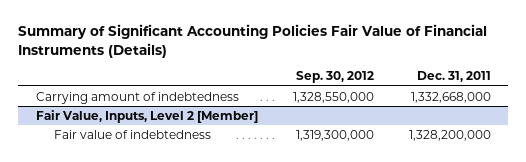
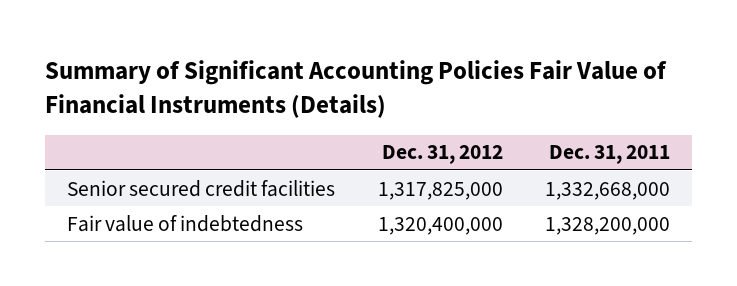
- | Sep. 30, 2012 | Dec. 31, 2011
+ | Dec. 31, 2012 | Dec. 31, 2011
- Carrying amount of indebtedness | 1,328,550,000 | 1,332,668,000
- Fair Value, Inputs, Level 2 [Member]
+ Senior secured credit facilities | 1,317,825,000 | 1,332,668,000

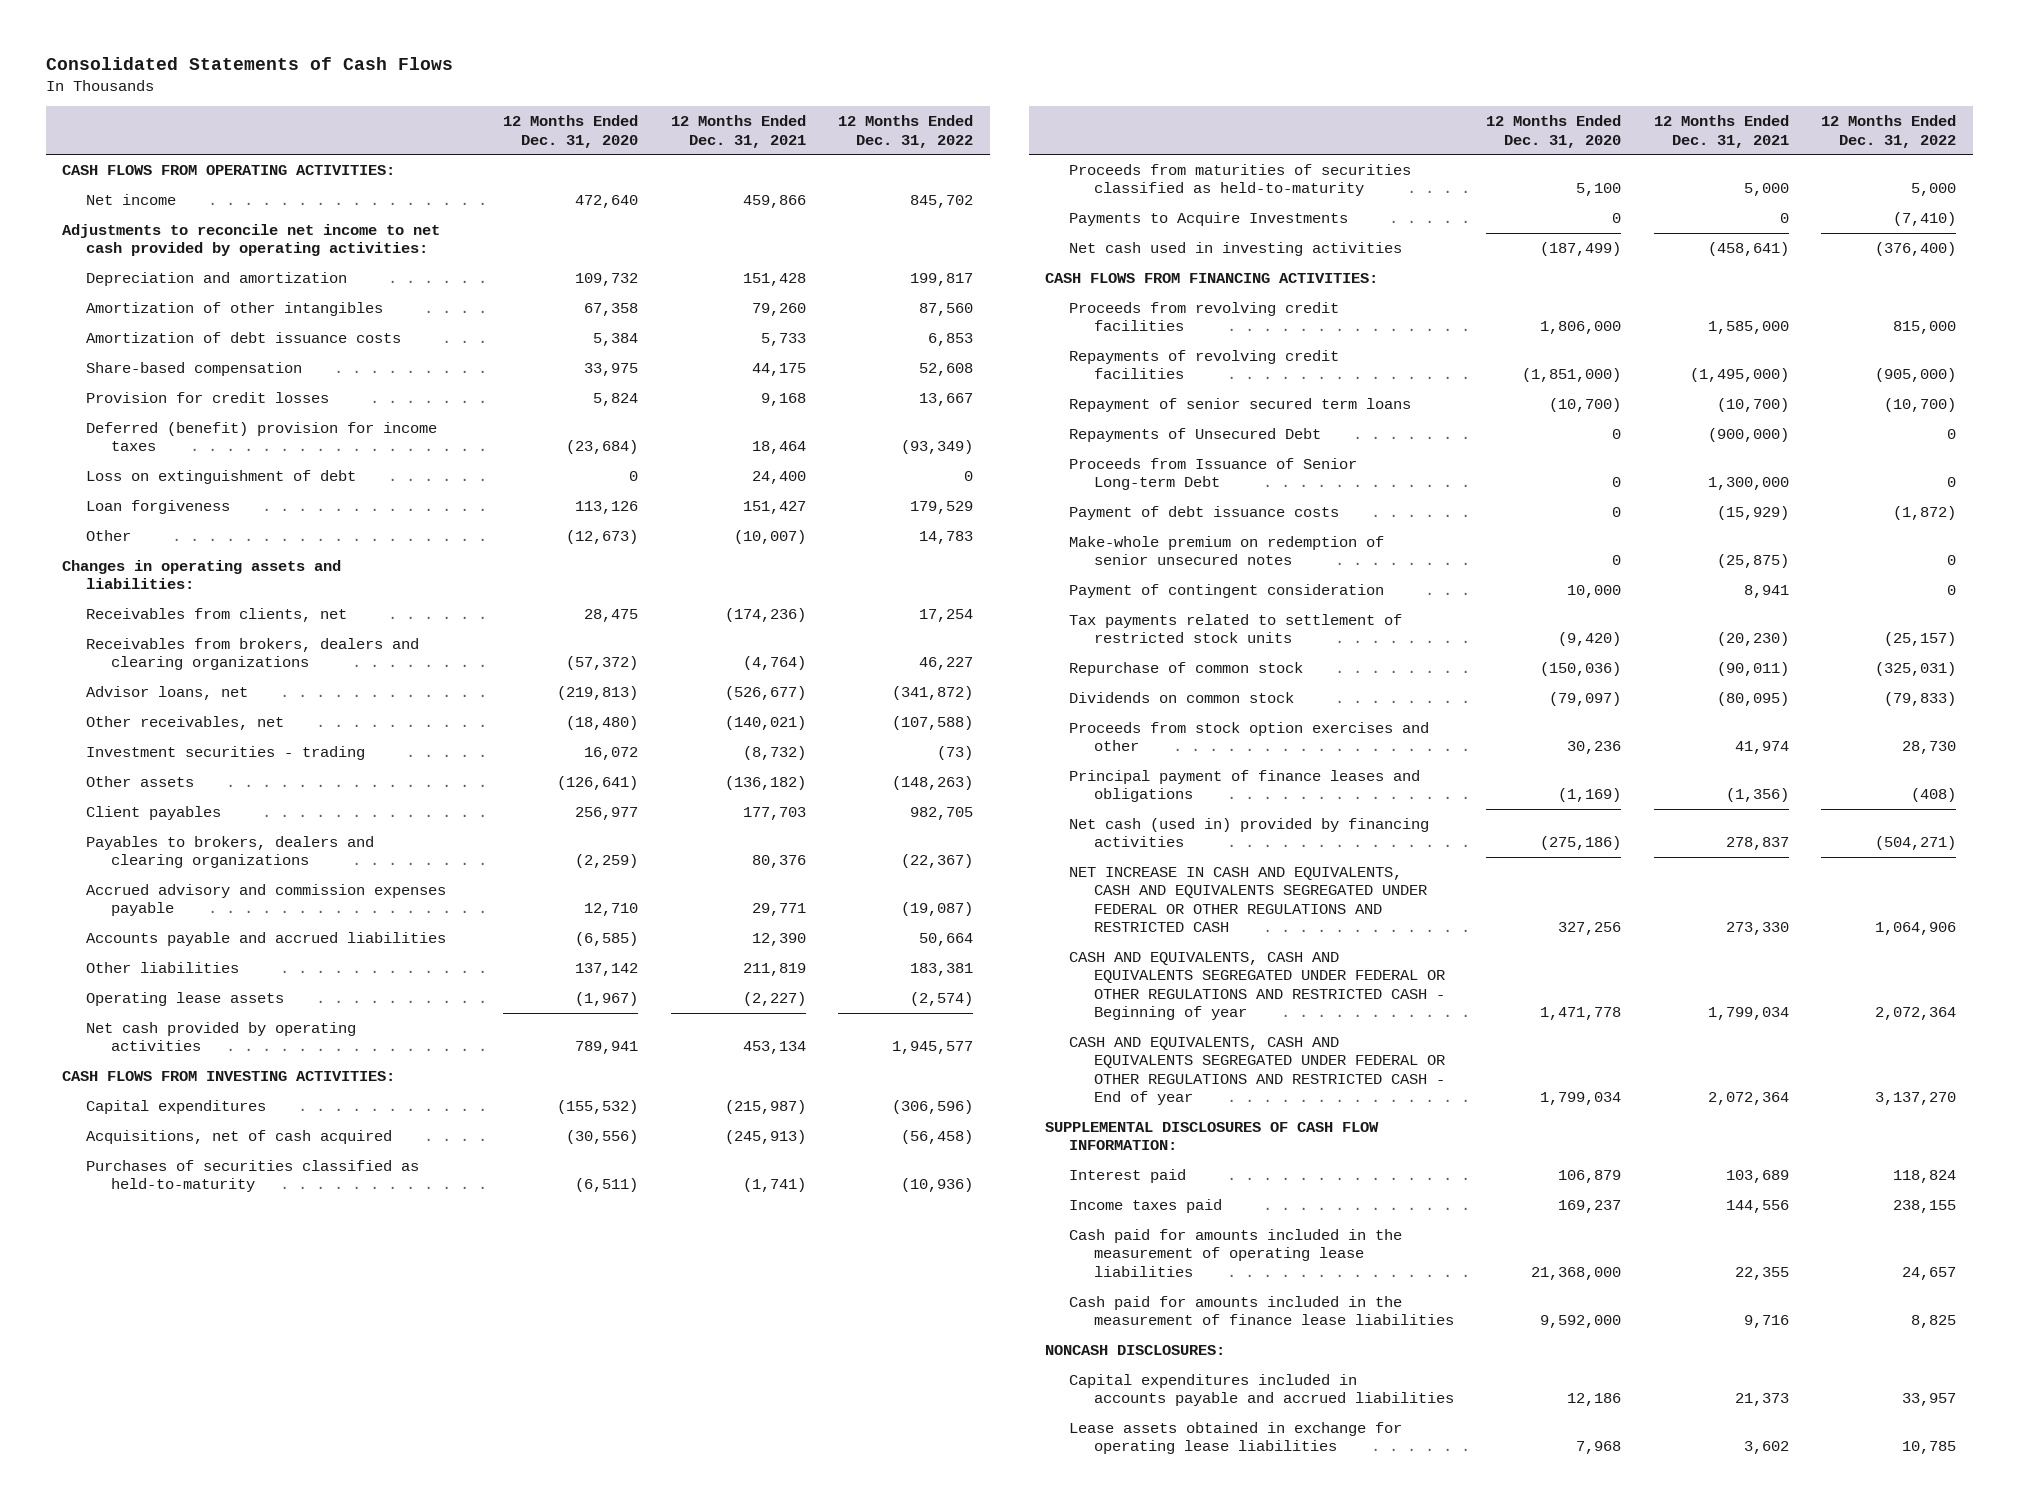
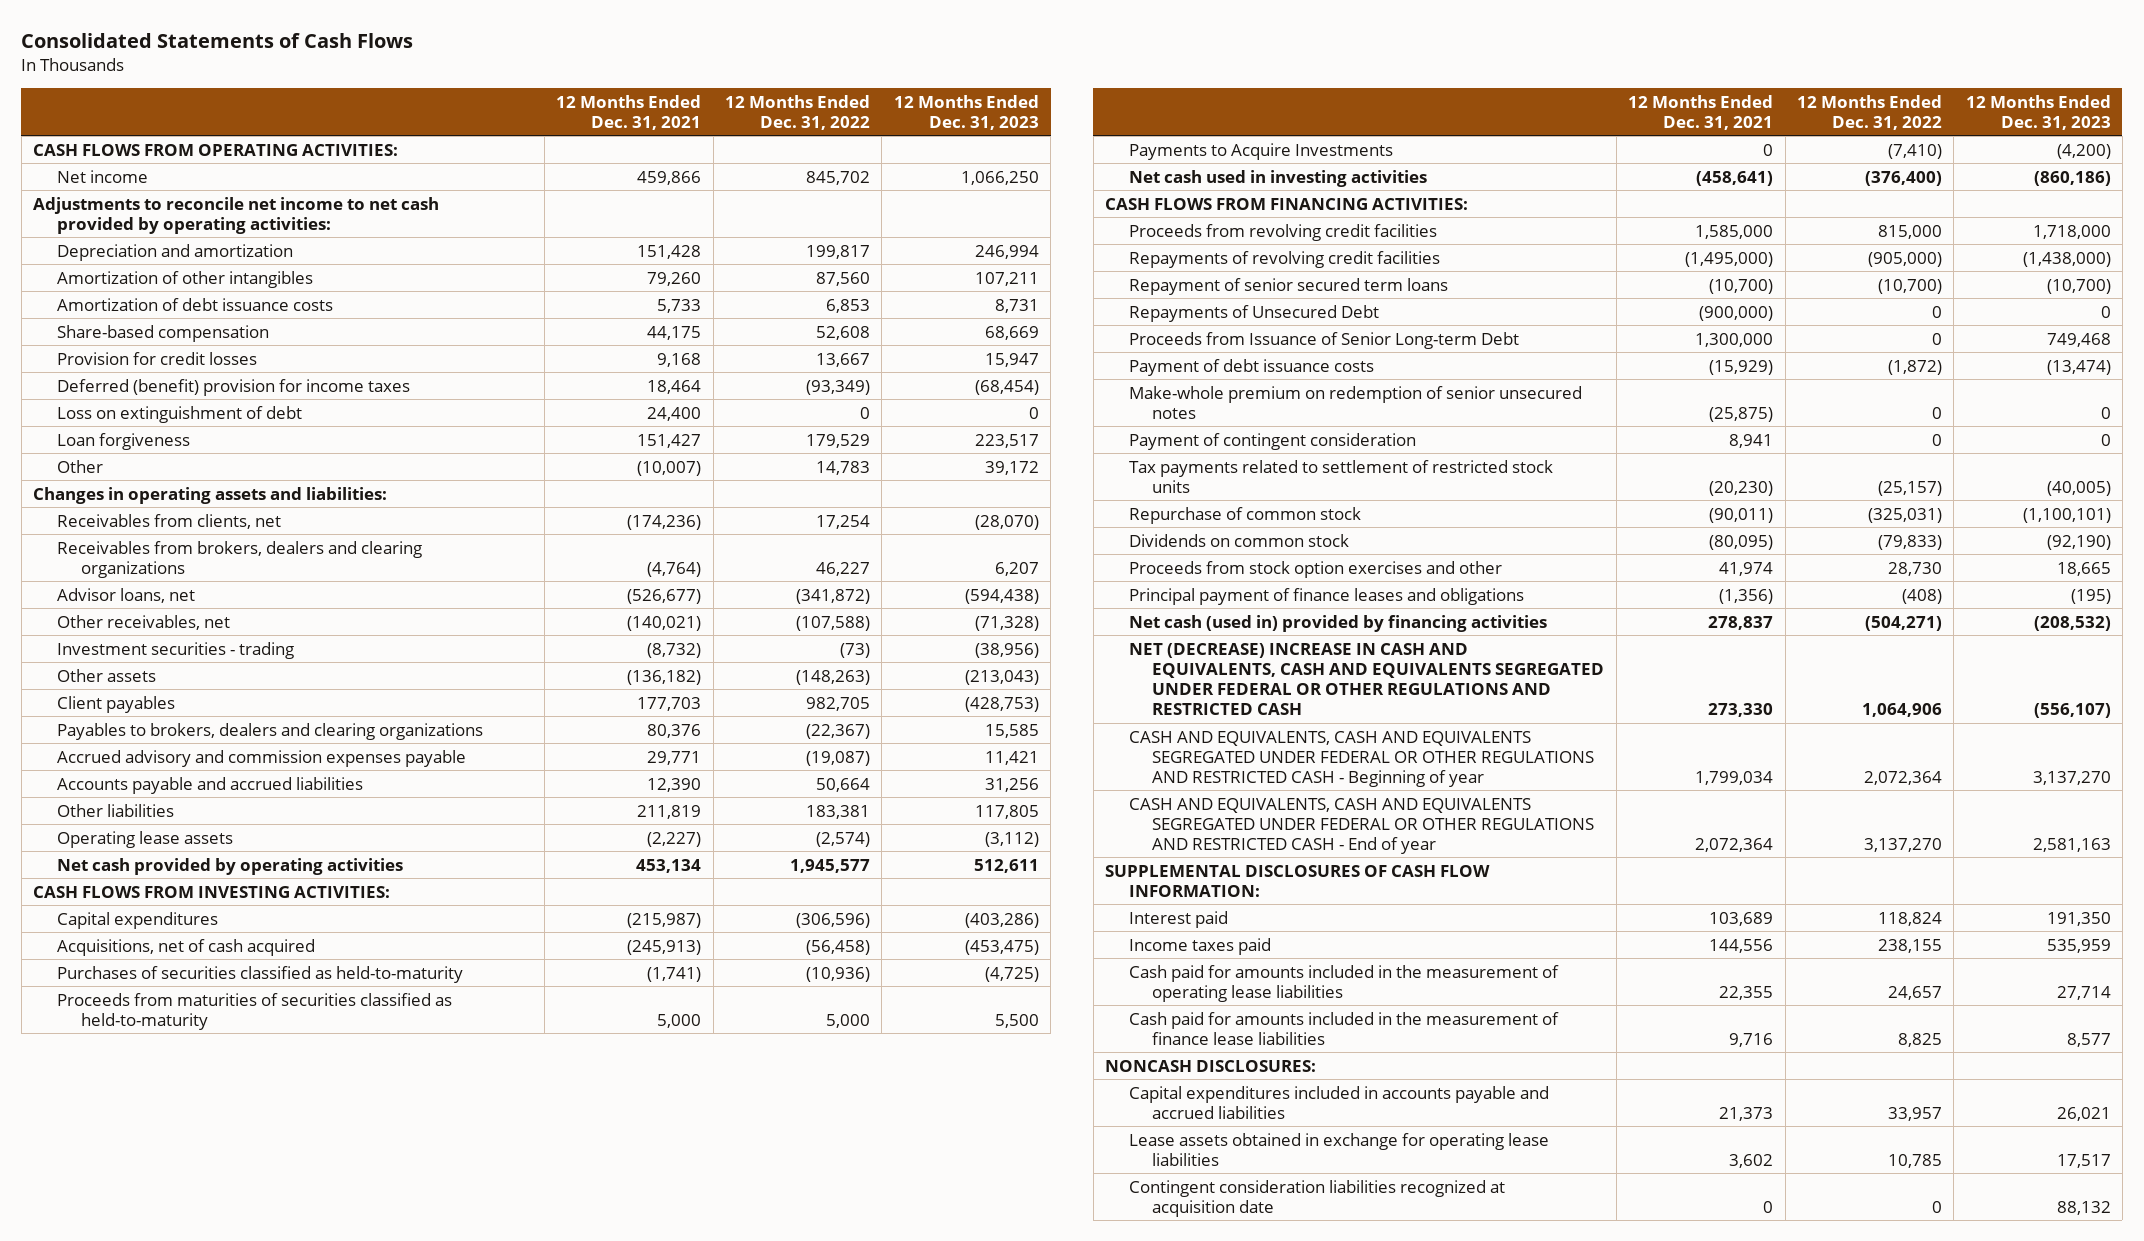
- | 12 Months Ended Dec. 31, 2020 | 12 Months Ended Dec. 31, 2021 | 12 Months Ended Dec. 31, 2022
+ | 12 Months Ended Dec. 31, 2021 | 12 Months Ended Dec. 31, 2022 | 12 Months Ended Dec. 31, 2023
- NET INCREASE IN CASH AND EQUIVALENTS, CASH AND EQUIVALENTS SEGREGATED UNDER FEDERAL OR OTHER REGULATIONS AND RESTRICTED CASH | 327,256 | 273,330 | 1,064,906
+ NET (DECREASE) INCREASE IN CASH AND EQUIVALENTS, CASH AND EQUIVALENTS SEGREGATED UNDER FEDERAL OR OTHER REGULATIONS AND RESTRICTED CASH | 273,330 | 1,064,906 | (556,107)
+ Contingent consideration liabilities recognized at acquisition date | 0 | 0 | 88,132

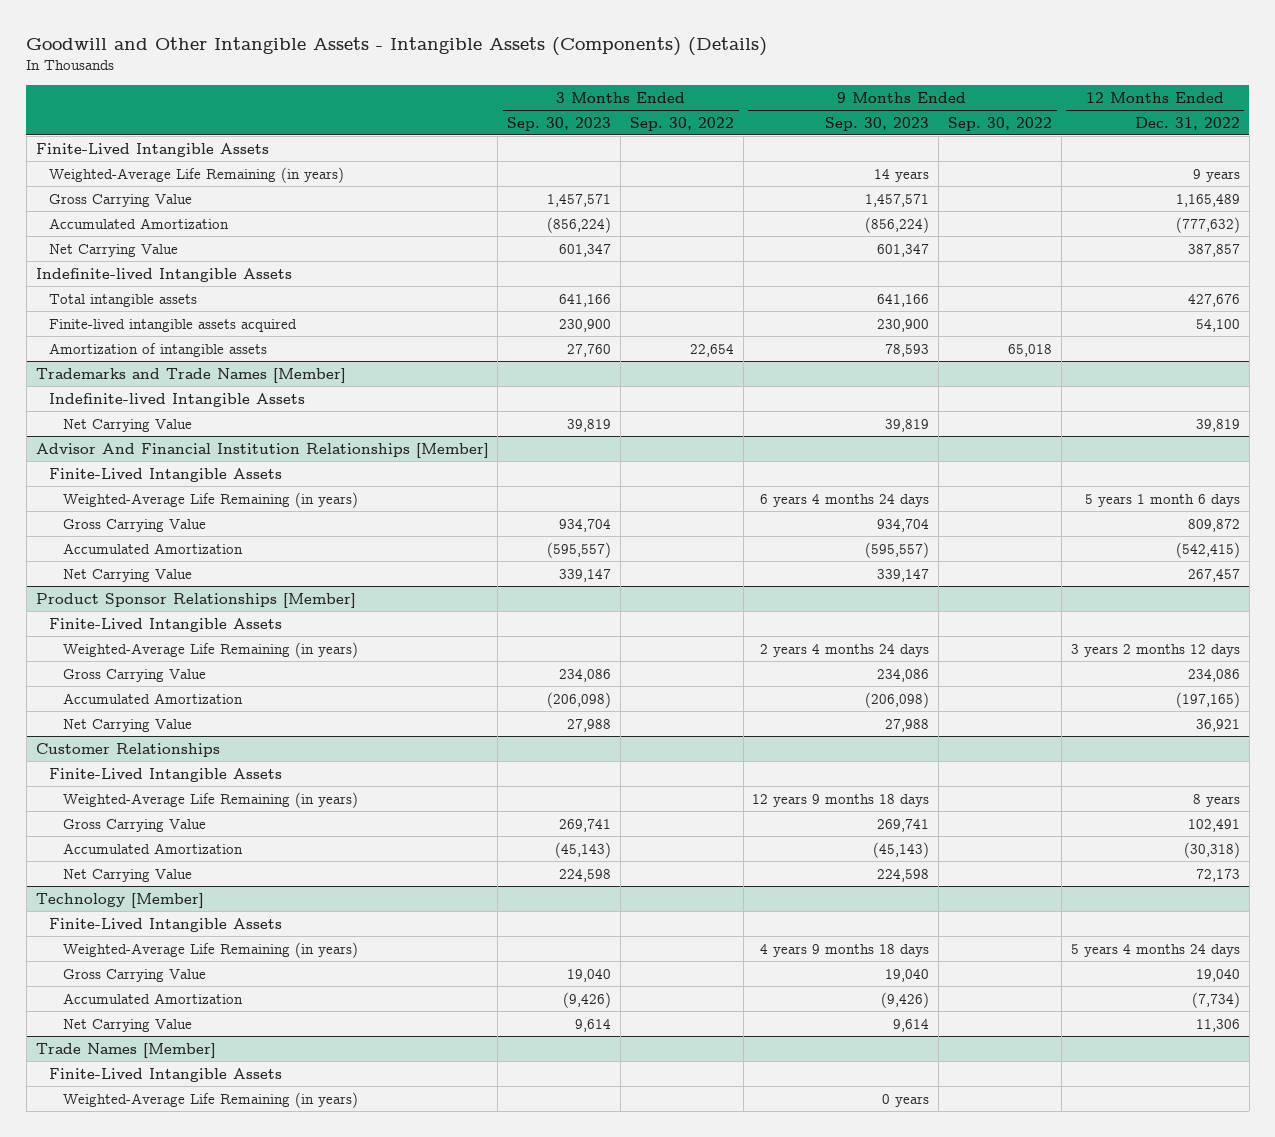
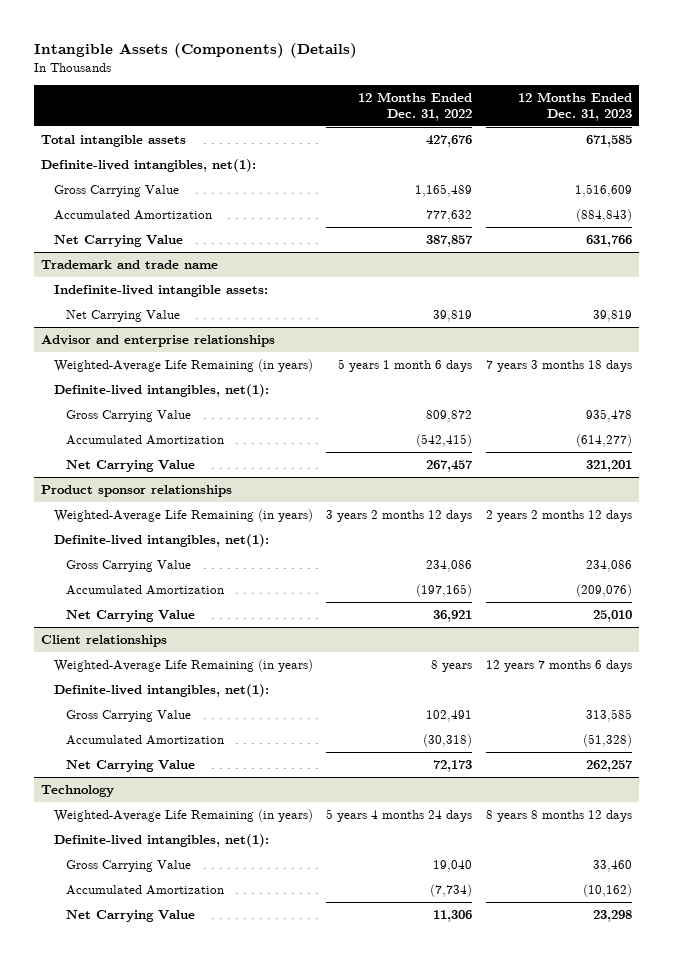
- Goodwill and Other Intangible Assets - Intangible Assets (Components) (Details)
+ Intangible Assets (Components) (Details)
- | 3 Months Ended Sep. 30, 2023 | 3 Months Ended Sep. 30, 2022 | 9 Months Ended Sep. 30, 2023 | 9 Months Ended Sep. 30, 2022 | 12 Months Ended Dec. 31, 2022
+ | 12 Months Ended Dec. 31, 2022 | 12 Months Ended Dec. 31, 2023
- Finite-Lived Intangible Assets
- Weighted-Average Life Remaining (in years) | | | 14 years | | 9 years
moved up: Total intangible assets | 427,676 | 671,585
+ Definite-lived intangibles, net(1):
- Accumulated Amortization | (856,224) | | (856,224) | | (777,632)
+ Accumulated Amortization | 777,632 | (884,843)
- Indefinite-lived Intangible Assets
- Finite-lived intangible assets acquired | 230,900 | | 230,900 | | 54,100
- Amortization of intangible assets | 27,760 | 22,654 | 78,593 | 65,018 |
- Trademarks and Trade Names [Member]
- Indefinite-lived Intangible Assets
+ Trademark and trade name
+ Indefinite-lived intangible assets:
- Advisor And Financial Institution Relationships [Member]
- Finite-Lived Intangible Assets
+ Advisor and enterprise relationships
+ Definite-lived intangibles, net(1):
- Product Sponsor Relationships [Member]
- Finite-Lived Intangible Assets
+ Product sponsor relationships
+ Definite-lived intangibles, net(1):
- Customer Relationships
- Finite-Lived Intangible Assets
+ Client relationships
+ Definite-lived intangibles, net(1):
- Technology [Member]
- Finite-Lived Intangible Assets
+ Technology
+ Definite-lived intangibles, net(1):
- Trade Names [Member]
- Finite-Lived Intangible Assets
- Weighted-Average Life Remaining (in years) | | | 0 years | |

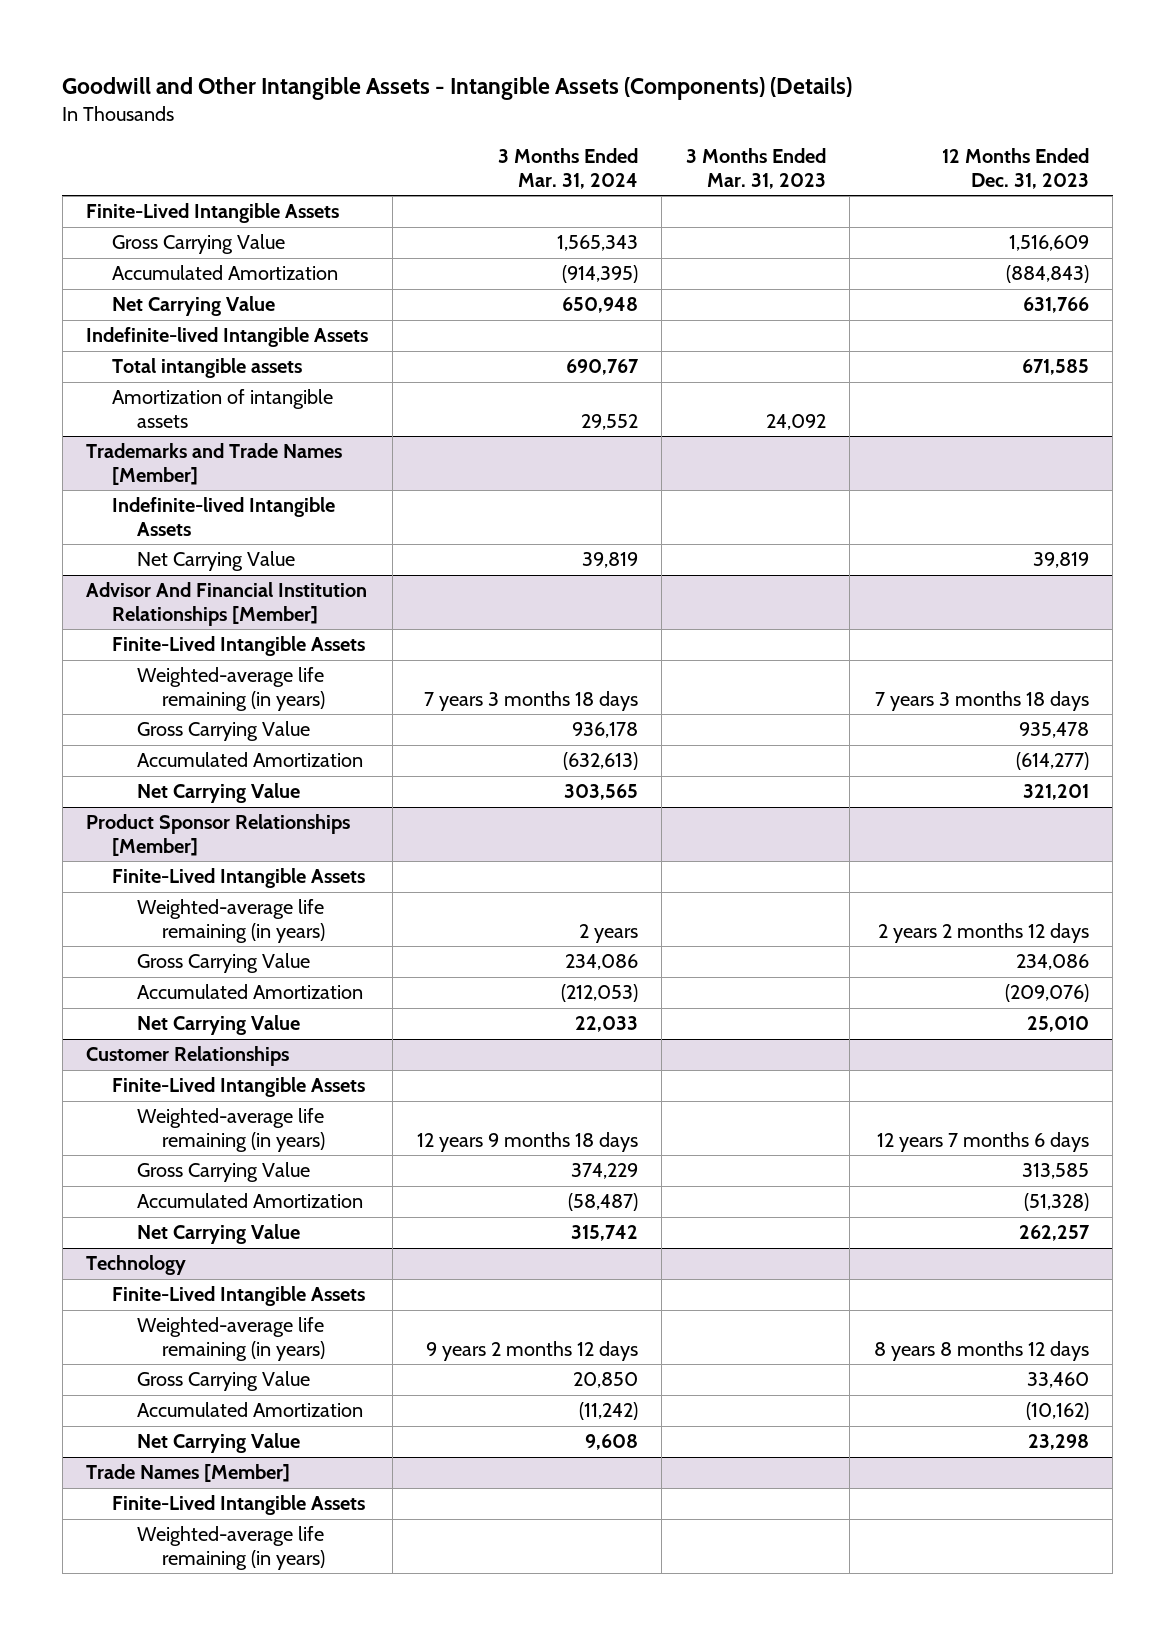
- Intangible Assets (Components) (Details)
+ Goodwill and Other Intangible Assets - Intangible Assets (Components) (Details)
- | 12 Months Ended Dec. 31, 2022 | 12 Months Ended Dec. 31, 2023
+ | 3 Months Ended Mar. 31, 2024 | 3 Months Ended Mar. 31, 2023 | 12 Months Ended Dec. 31, 2023
- Definite-lived intangibles, net(1):
+ Finite-Lived Intangible Assets
- Trademark and trade name
- Indefinite-lived intangible assets:
+ Indefinite-lived Intangible Assets
moved down: Total intangible assets | 690,767 | | 671,585
+ Amortization of intangible assets | 29,552 | 24,092 |
+ Trademarks and Trade Names [Member]
+ Indefinite-lived Intangible Assets
- Advisor and enterprise relationships
- Weighted-Average Life Remaining (in years) | 5 years 1 month 6 days | 7 years 3 months 18 days
- Definite-lived intangibles, net(1):
+ Advisor And Financial Institution Relationships [Member]
+ Finite-Lived Intangible Assets
+ Weighted-average life remaining (in years) | 7 years 3 months 18 days | | 7 years 3 months 18 days
- Product sponsor relationships
- Weighted-Average Life Remaining (in years) | 3 years 2 months 12 days | 2 years 2 months 12 days
- Definite-lived intangibles, net(1):
+ Product Sponsor Relationships [Member]
+ Finite-Lived Intangible Assets
+ Weighted-average life remaining (in years) | 2 years | | 2 years 2 months 12 days
- Client relationships
- Weighted-Average Life Remaining (in years) | 8 years | 12 years 7 months 6 days
- Definite-lived intangibles, net(1):
+ Customer Relationships
+ Finite-Lived Intangible Assets
+ Weighted-average life remaining (in years) | 12 years 9 months 18 days | | 12 years 7 months 6 days
@ Technology
- Weighted-Average Life Remaining (in years) | 5 years 4 months 24 days | 8 years 8 months 12 days
- Definite-lived intangibles, net(1):
+ Finite-Lived Intangible Assets
+ Weighted-average life remaining (in years) | 9 years 2 months 12 days | | 8 years 8 months 12 days
+ Trade Names [Member]
+ Finite-Lived Intangible Assets
+ Weighted-average life remaining (in years)

